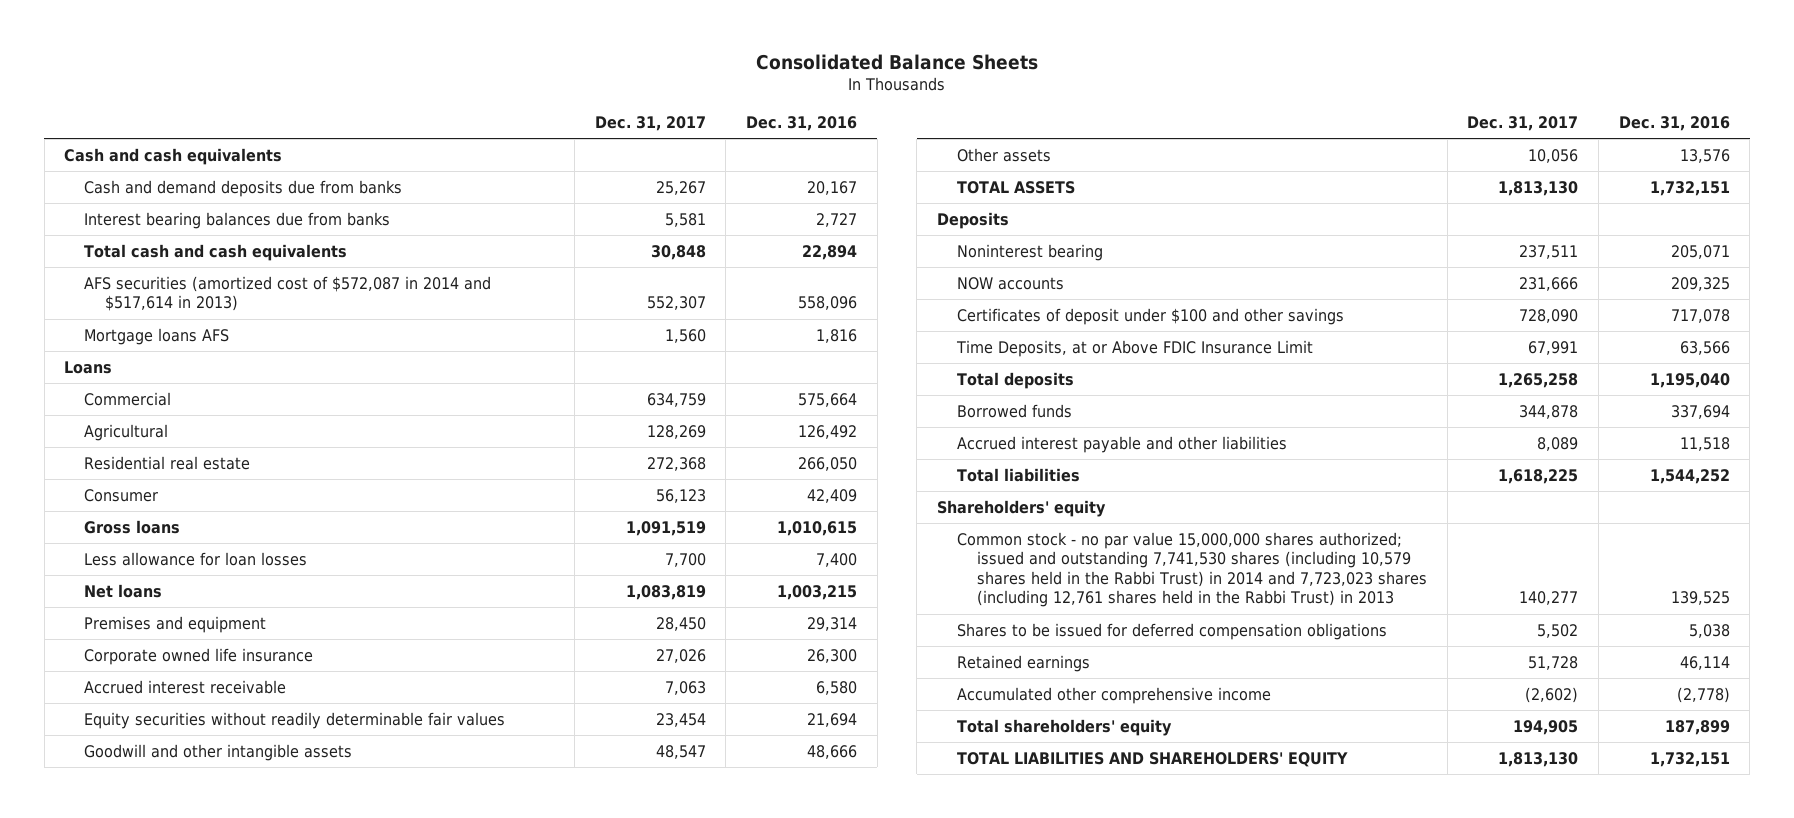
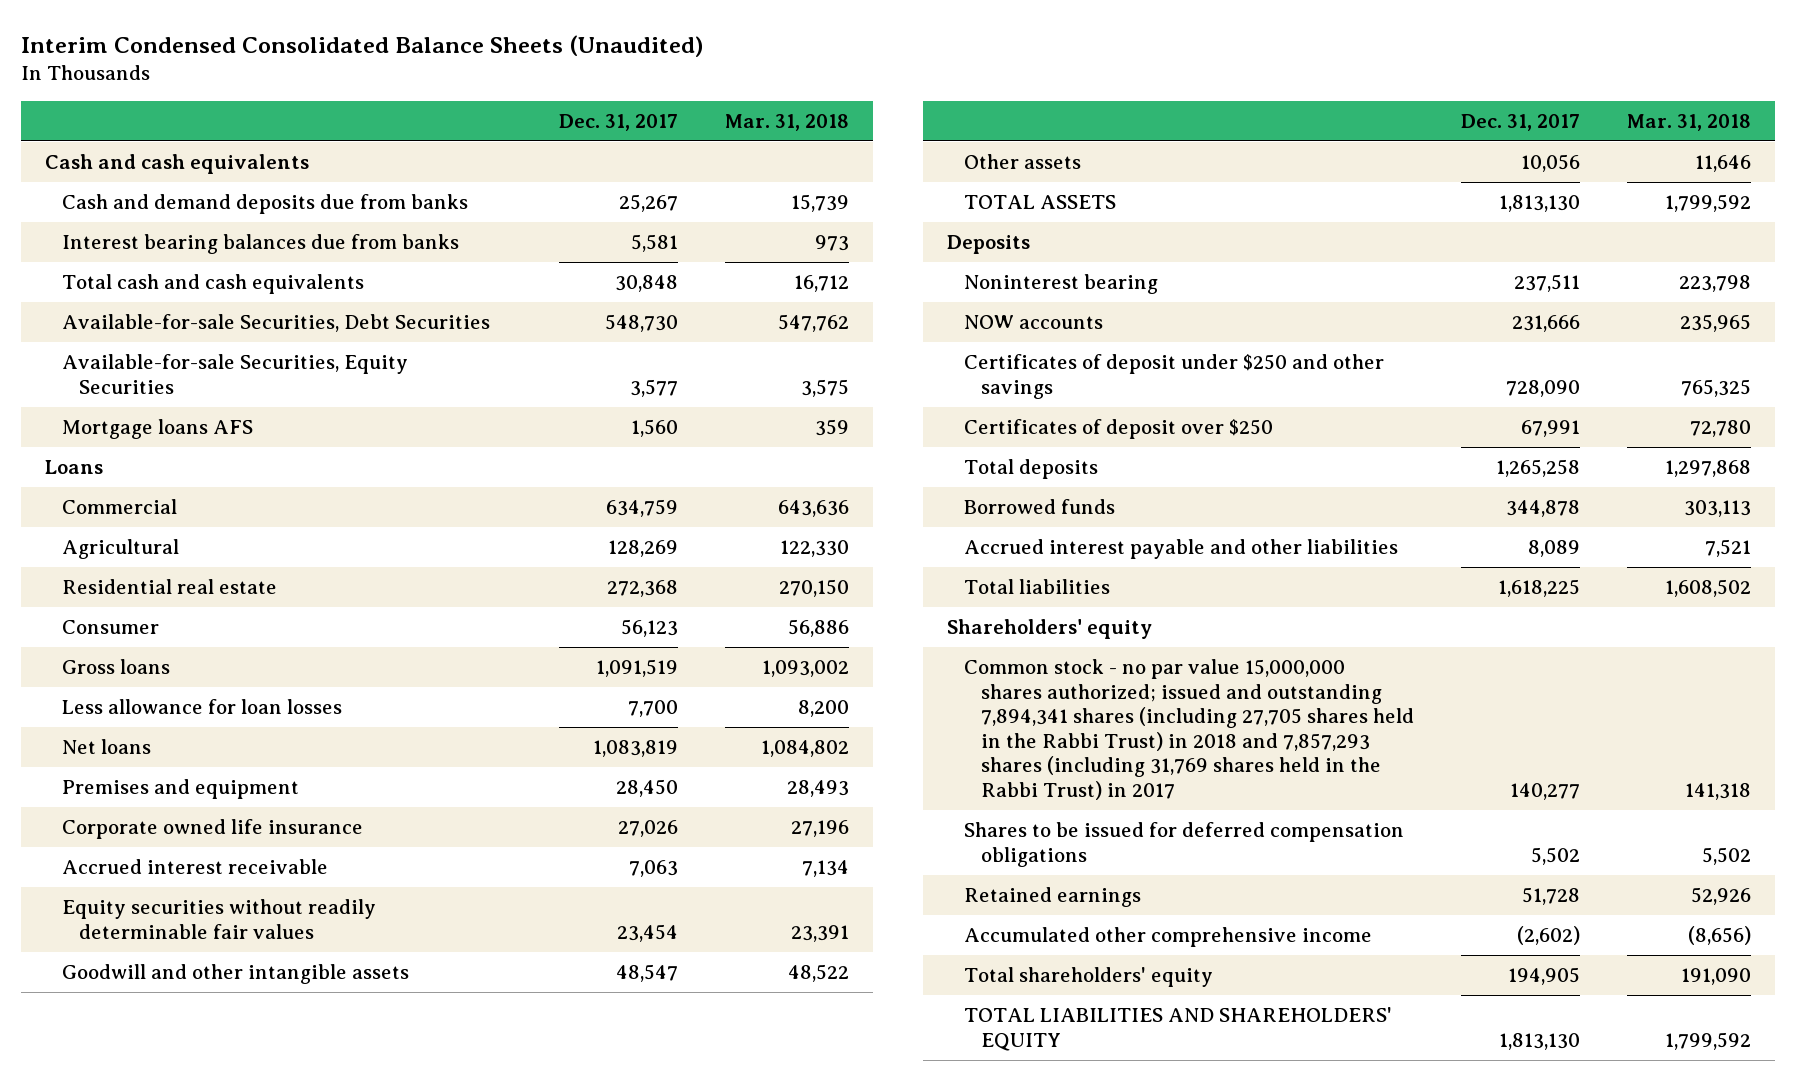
- Consolidated Balance Sheets
+ Interim Condensed Consolidated Balance Sheets (Unaudited)
- | Dec. 31, 2017 | Dec. 31, 2016
+ | Dec. 31, 2017 | Mar. 31, 2018
- AFS securities (amortized cost of $572,087 in 2014 and $517,614 in 2013) | 552,307 | 558,096
+ Available-for-sale Securities, Debt Securities | 548,730 | 547,762
+ Available-for-sale Securities, Equity Securities | 3,577 | 3,575
- Certificates of deposit under $100 and other savings | 728,090 | 717,078
- Time Deposits, at or Above FDIC Insurance Limit | 67,991 | 63,566
+ Certificates of deposit under $250 and other savings | 728,090 | 765,325
+ Certificates of deposit over $250 | 67,991 | 72,780
- Common stock - no par value 15,000,000 shares authorized; issued and outstanding 7,741,530 shares (including 10,579 shares held in the Rabbi Trust) in 2014 and 7,723,023 shares (including 12,761 shares held in the Rabbi Trust) in 2013 | 140,277 | 139,525
+ Common stock - no par value 15,000,000 shares authorized; issued and outstanding 7,894,341 shares (including 27,705 shares held in the Rabbi Trust) in 2018 and 7,857,293 shares (including 31,769 shares held in the Rabbi Trust) in 2017 | 140,277 | 141,318

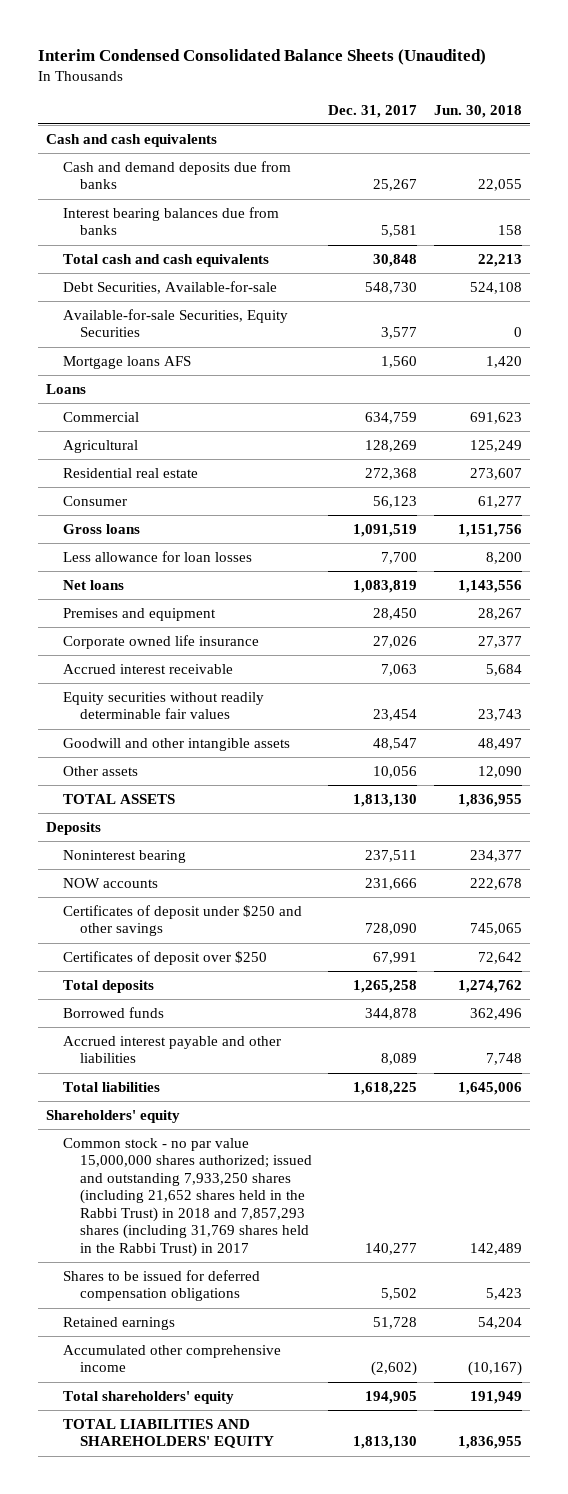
- | Dec. 31, 2017 | Mar. 31, 2018
+ | Dec. 31, 2017 | Jun. 30, 2018
- Available-for-sale Securities, Debt Securities | 548,730 | 547,762
+ Debt Securities, Available-for-sale | 548,730 | 524,108
- Common stock - no par value 15,000,000 shares authorized; issued and outstanding 7,894,341 shares (including 27,705 shares held in the Rabbi Trust) in 2018 and 7,857,293 shares (including 31,769 shares held in the Rabbi Trust) in 2017 | 140,277 | 141,318
+ Common stock - no par value 15,000,000 shares authorized; issued and outstanding 7,933,250 shares (including 21,652 shares held in the Rabbi Trust) in 2018 and 7,857,293 shares (including 31,769 shares held in the Rabbi Trust) in 2017 | 140,277 | 142,489

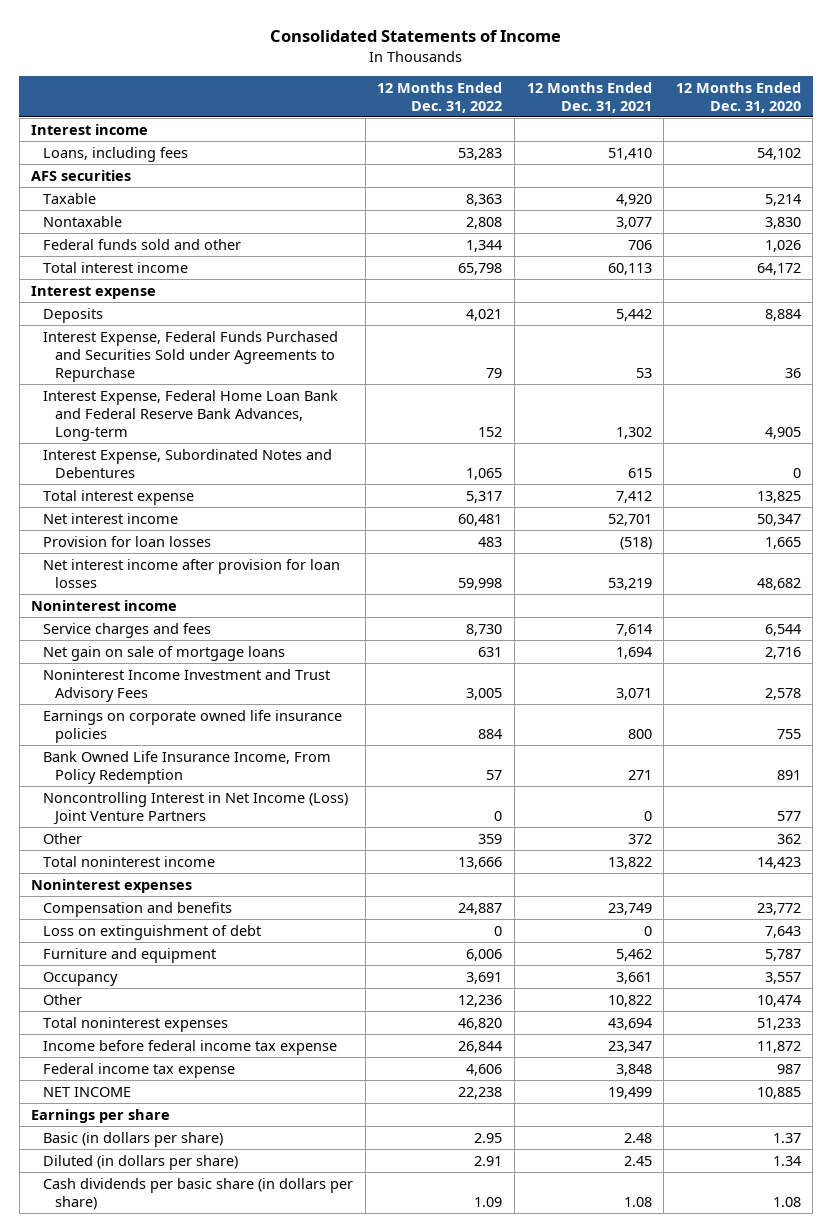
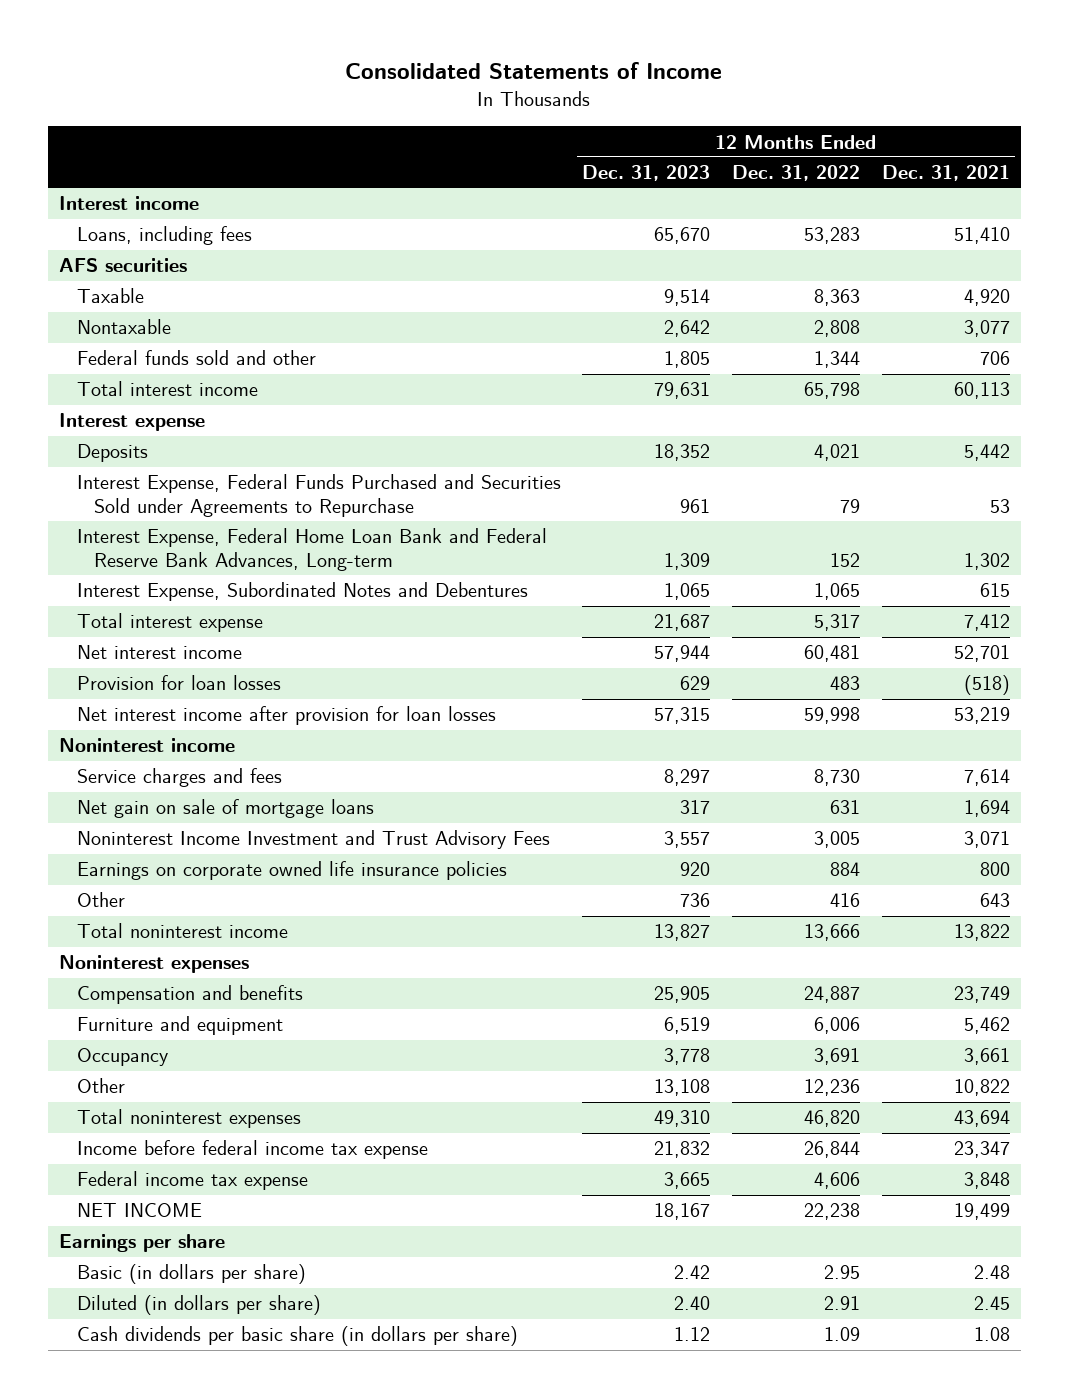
- | 12 Months Ended Dec. 31, 2022 | 12 Months Ended Dec. 31, 2021 | 12 Months Ended Dec. 31, 2020
+ | 12 Months Ended Dec. 31, 2023 | 12 Months Ended Dec. 31, 2022 | 12 Months Ended Dec. 31, 2021
- Bank Owned Life Insurance Income, From Policy Redemption | 57 | 271 | 891
- Noncontrolling Interest in Net Income (Loss) Joint Venture Partners | 0 | 0 | 577
- Other | 359 | 372 | 362
+ Other | 736 | 416 | 643
- Loss on extinguishment of debt | 0 | 0 | 7,643

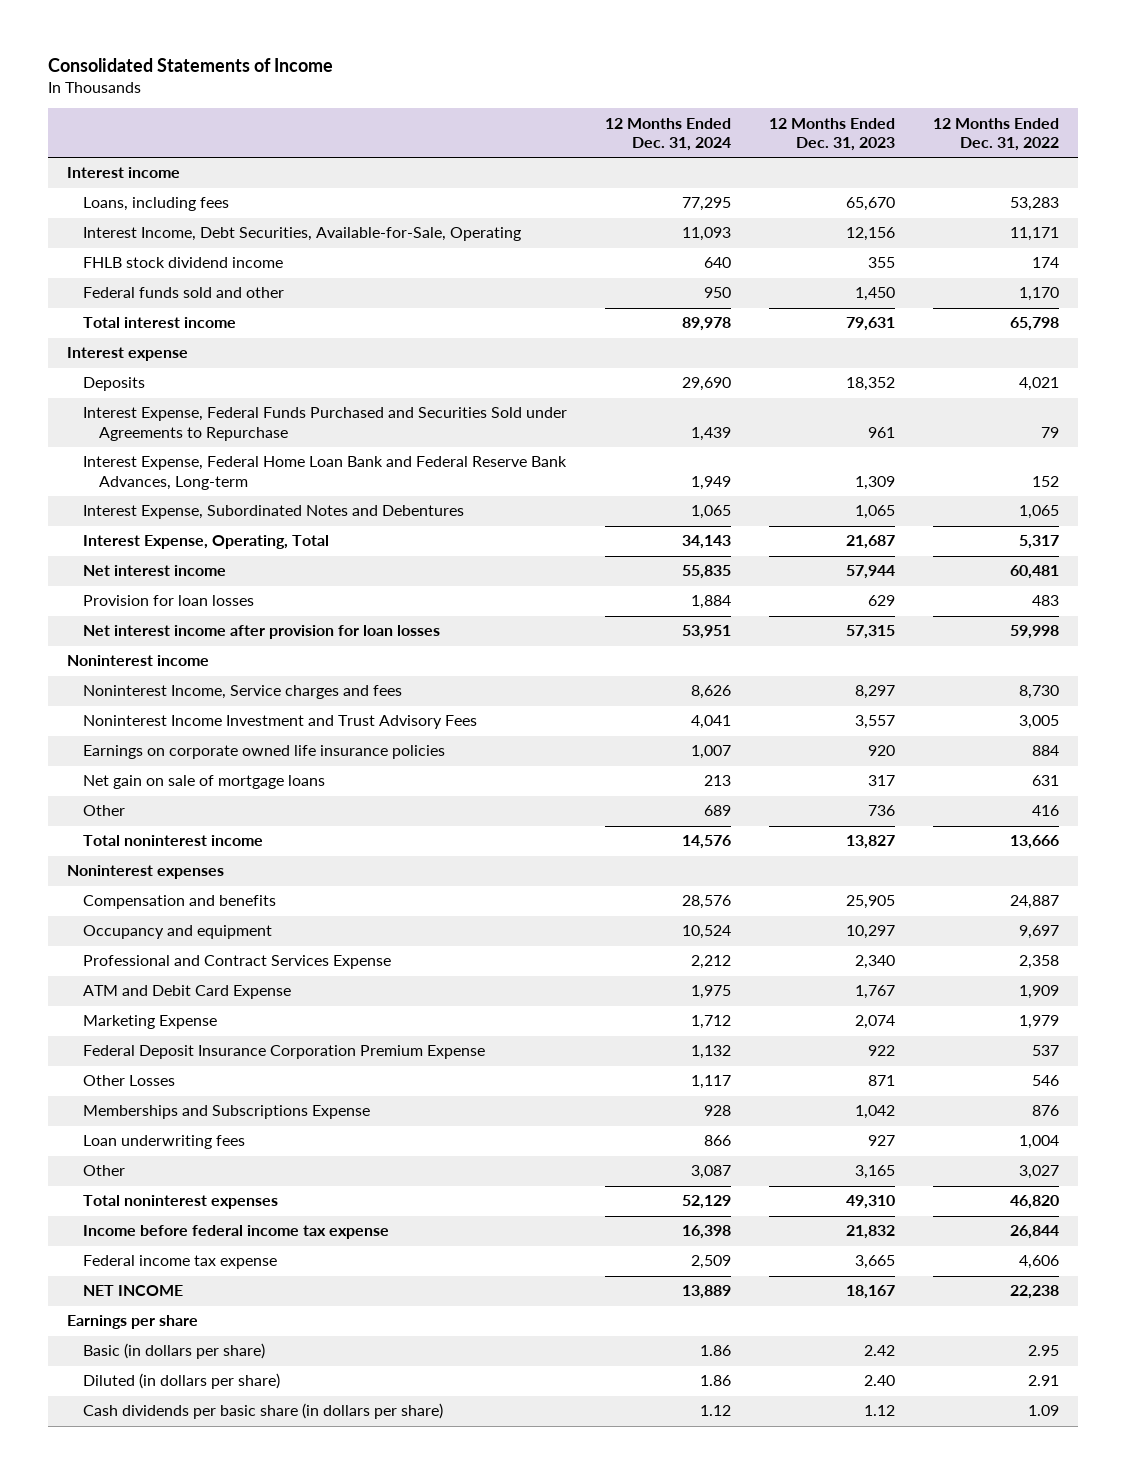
- | 12 Months Ended Dec. 31, 2023 | 12 Months Ended Dec. 31, 2022 | 12 Months Ended Dec. 31, 2021
+ | 12 Months Ended Dec. 31, 2024 | 12 Months Ended Dec. 31, 2023 | 12 Months Ended Dec. 31, 2022
- AFS securities
- Taxable | 9,514 | 8,363 | 4,920
- Nontaxable | 2,642 | 2,808 | 3,077
- Federal funds sold and other | 1,805 | 1,344 | 706
+ Interest Income, Debt Securities, Available-for-Sale, Operating | 11,093 | 12,156 | 11,171
+ FHLB stock dividend income | 640 | 355 | 174
+ Federal funds sold and other | 950 | 1,450 | 1,170
- Total interest expense | 21,687 | 5,317 | 7,412
+ Interest Expense, Operating, Total | 34,143 | 21,687 | 5,317
- Service charges and fees | 8,297 | 8,730 | 7,614
+ Noninterest Income, Service charges and fees | 8,626 | 8,297 | 8,730
moved down: Net gain on sale of mortgage loans | 213 | 317 | 631
- Furniture and equipment | 6,519 | 6,006 | 5,462
- Occupancy | 3,778 | 3,691 | 3,661
- Other | 13,108 | 12,236 | 10,822
+ Occupancy and equipment | 10,524 | 10,297 | 9,697
+ Professional and Contract Services Expense | 2,212 | 2,340 | 2,358
+ ATM and Debit Card Expense | 1,975 | 1,767 | 1,909
+ Marketing Expense | 1,712 | 2,074 | 1,979
+ Federal Deposit Insurance Corporation Premium Expense | 1,132 | 922 | 537
+ Other Losses | 1,117 | 871 | 546
+ Memberships and Subscriptions Expense | 928 | 1,042 | 876
+ Loan underwriting fees | 866 | 927 | 1,004
+ Other | 3,087 | 3,165 | 3,027

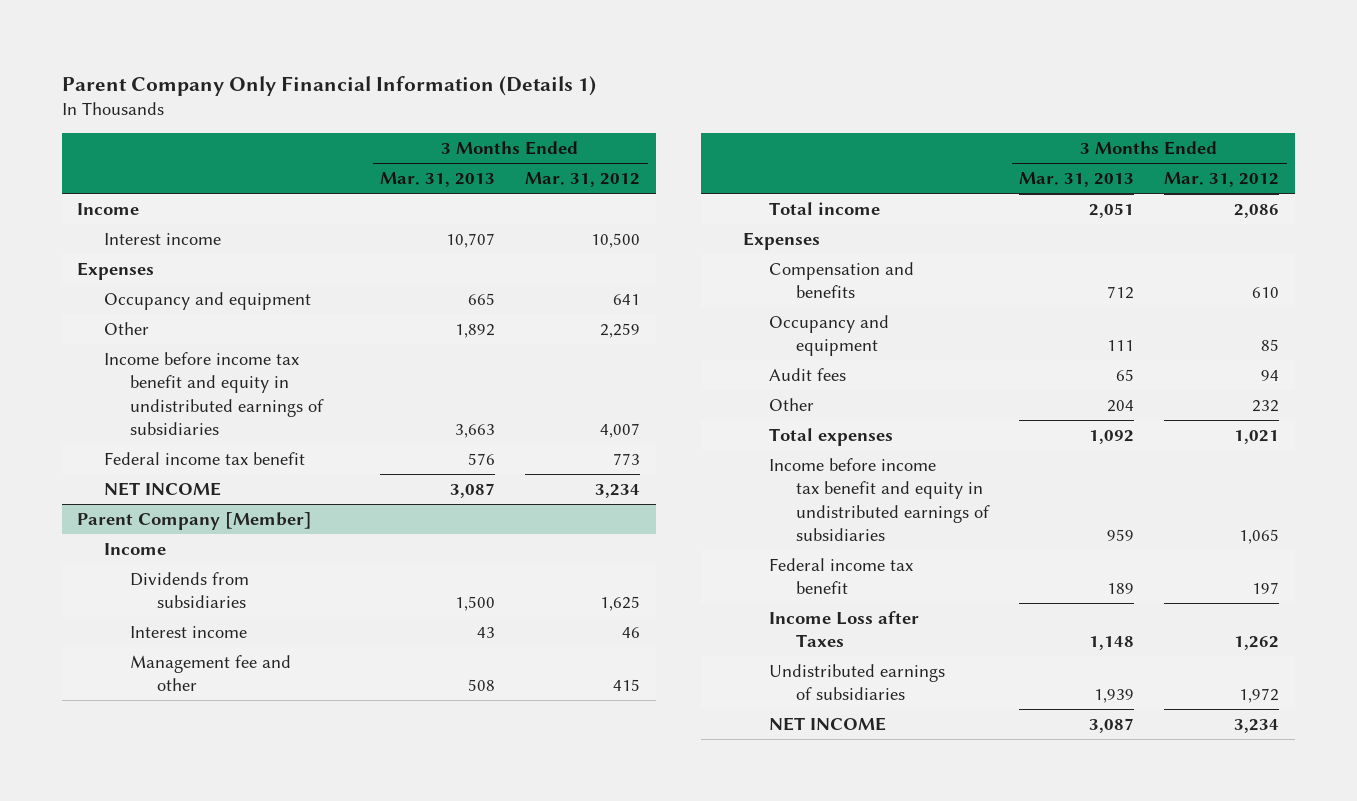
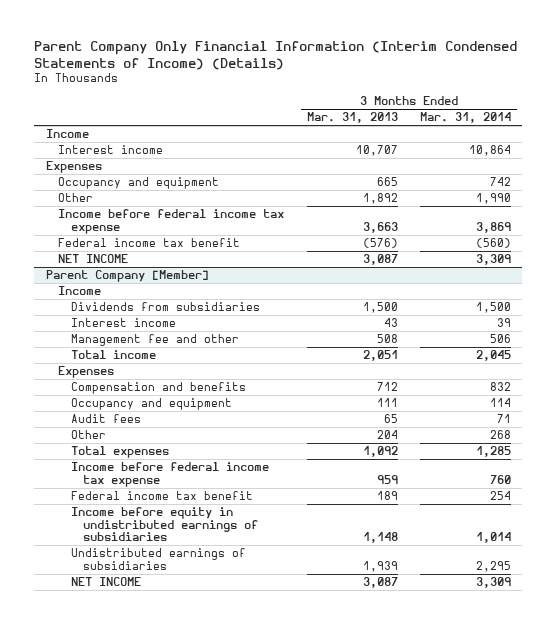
- Parent Company Only Financial Information (Details 1)
+ Parent Company Only Financial Information (Interim Condensed Statements of Income) (Details)
- | 3 Months Ended Mar. 31, 2013 | 3 Months Ended Mar. 31, 2012
+ | 3 Months Ended Mar. 31, 2013 | 3 Months Ended Mar. 31, 2014
- Income before income tax benefit and equity in undistributed earnings of subsidiaries | 3,663 | 4,007
- Federal income tax benefit | 576 | 773
+ Income before federal income tax expense | 3,663 | 3,869
+ Federal income tax benefit | (576) | (560)
@ Parent Company [Member]
- Income before income tax benefit and equity in undistributed earnings of subsidiaries | 959 | 1,065
+ Income before federal income tax expense | 959 | 760
- Income Loss after Taxes | 1,148 | 1,262
+ Income before equity in undistributed earnings of subsidiaries | 1,148 | 1,014

